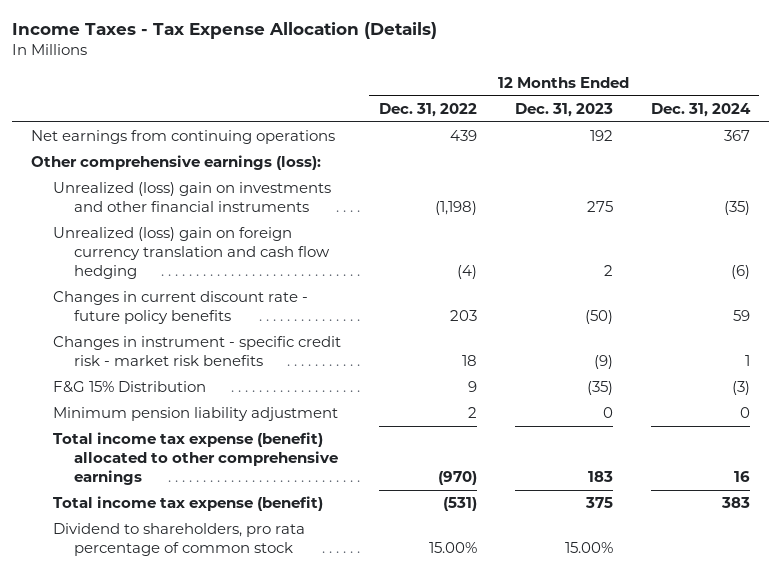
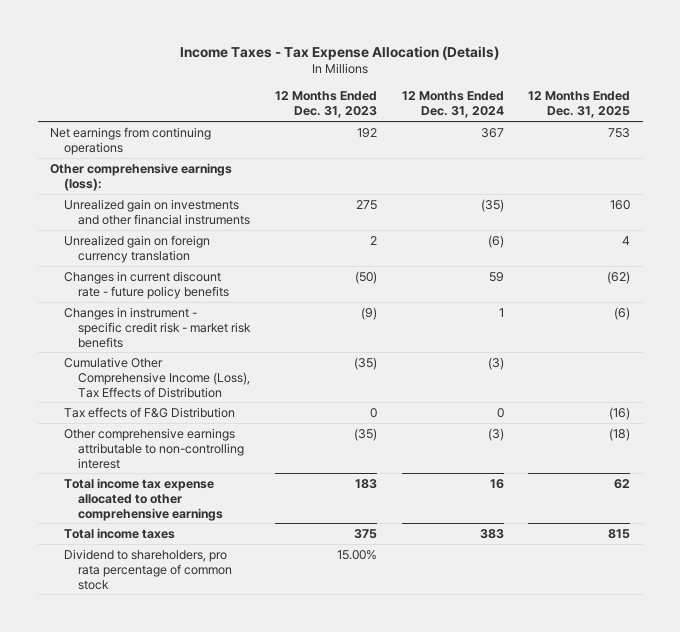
- | 12 Months Ended Dec. 31, 2022 | 12 Months Ended Dec. 31, 2023 | 12 Months Ended Dec. 31, 2024
+ | 12 Months Ended Dec. 31, 2023 | 12 Months Ended Dec. 31, 2024 | 12 Months Ended Dec. 31, 2025
- Unrealized (loss) gain on investments and other financial instruments | (1,198) | 275 | (35)
- Unrealized (loss) gain on foreign currency translation and cash flow hedging | (4) | 2 | (6)
+ Unrealized gain on investments and other financial instruments | 275 | (35) | 160
+ Unrealized gain on foreign currency translation | 2 | (6) | 4
- F&G 15% Distribution | 9 | (35) | (3)
- Minimum pension liability adjustment | 2 | 0 | 0
- Total income tax expense (benefit) allocated to other comprehensive earnings | (970) | 183 | 16
- Total income tax expense (benefit) | (531) | 375 | 383
+ Cumulative Other Comprehensive Income (Loss), Tax Effects of Distribution | (35) | (3) |
+ Tax effects of F&G Distribution | 0 | 0 | (16)
+ Other comprehensive earnings attributable to non-controlling interest | (35) | (3) | (18)
+ Total income tax expense allocated to other comprehensive earnings | 183 | 16 | 62
+ Total income taxes | 375 | 383 | 815

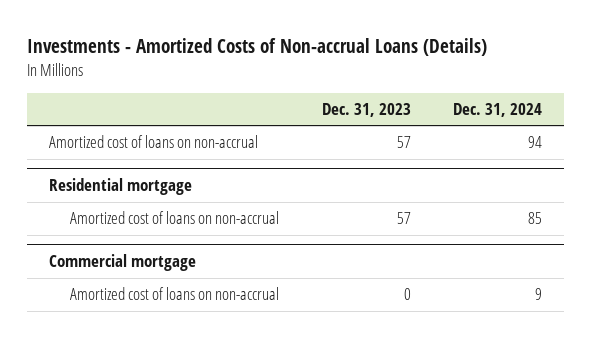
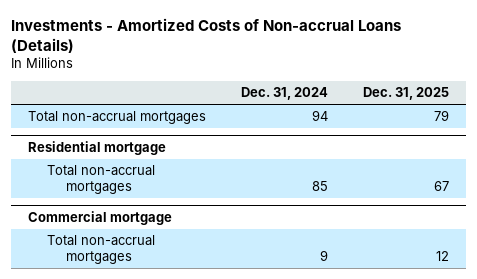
- | Dec. 31, 2023 | Dec. 31, 2024
+ | Dec. 31, 2024 | Dec. 31, 2025
- Amortized cost of loans on non-accrual | 57 | 94
+ Total non-accrual mortgages | 94 | 79
@ Residential mortgage
- Amortized cost of loans on non-accrual | 57 | 85
+ Total non-accrual mortgages | 85 | 67
@ Commercial mortgage
- Amortized cost of loans on non-accrual | 0 | 9
+ Total non-accrual mortgages | 9 | 12

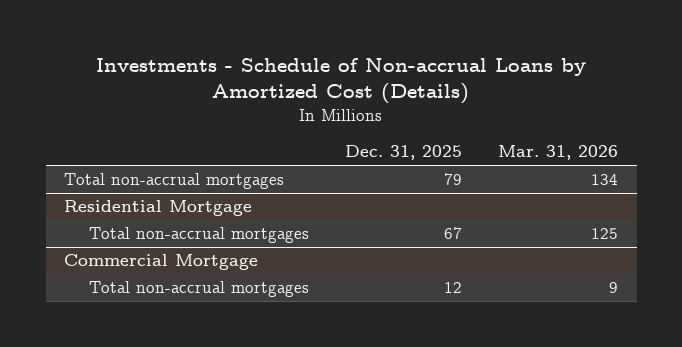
- Investments - Amortized Costs of Non-accrual Loans (Details)
+ Investments - Schedule of Non-accrual Loans by Amortized Cost (Details)
- | Dec. 31, 2024 | Dec. 31, 2025
+ | Dec. 31, 2025 | Mar. 31, 2026
- Residential mortgage
+ Residential Mortgage
- Commercial mortgage
+ Commercial Mortgage

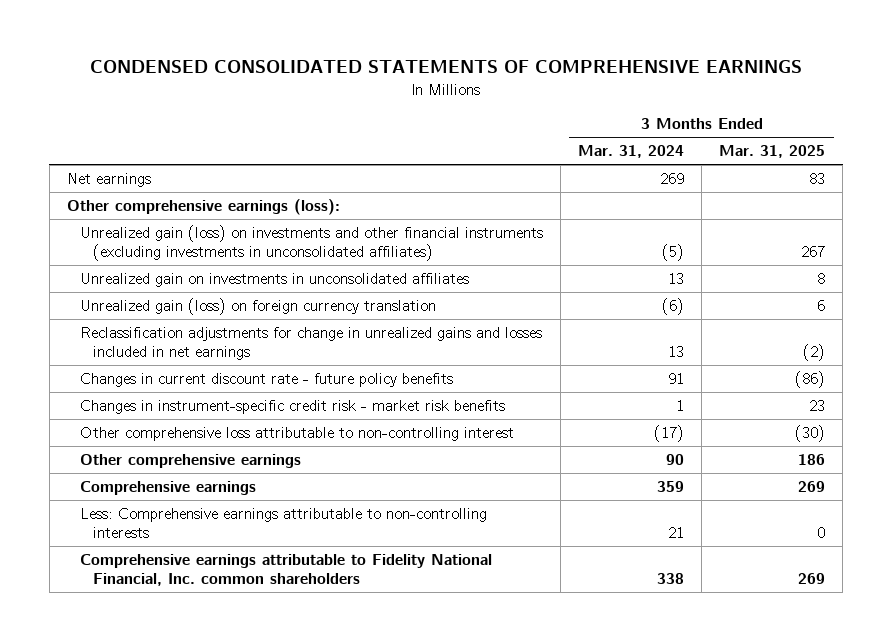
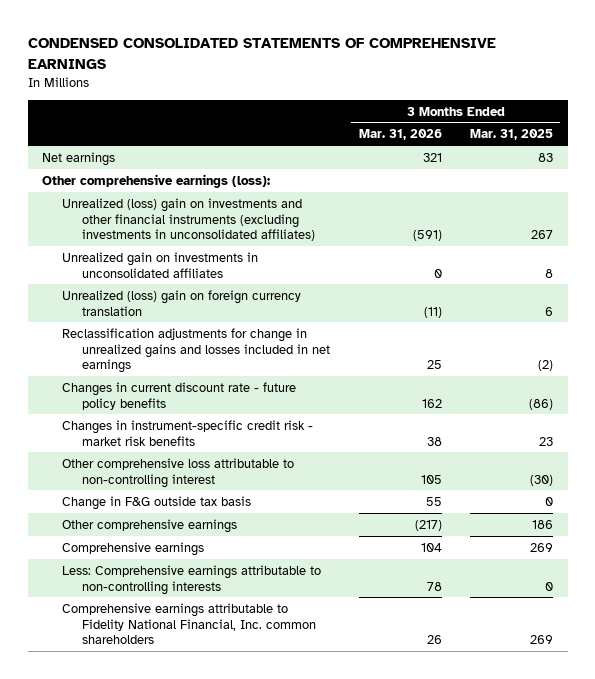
- | 3 Months Ended Mar. 31, 2024 | 3 Months Ended Mar. 31, 2025
+ | 3 Months Ended Mar. 31, 2026 | 3 Months Ended Mar. 31, 2025
- Unrealized gain (loss) on investments and other financial instruments (excluding investments in unconsolidated affiliates) | (5) | 267
+ Unrealized (loss) gain on investments and other financial instruments (excluding investments in unconsolidated affiliates) | (591) | 267
- Unrealized gain (loss) on foreign currency translation | (6) | 6
+ Unrealized (loss) gain on foreign currency translation | (11) | 6
+ Change in F&G outside tax basis | 55 | 0

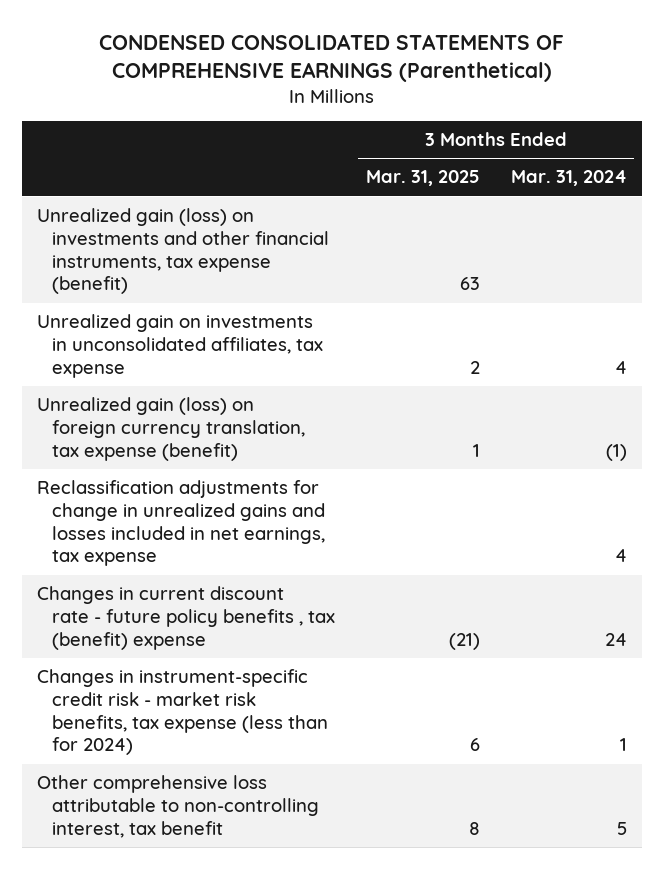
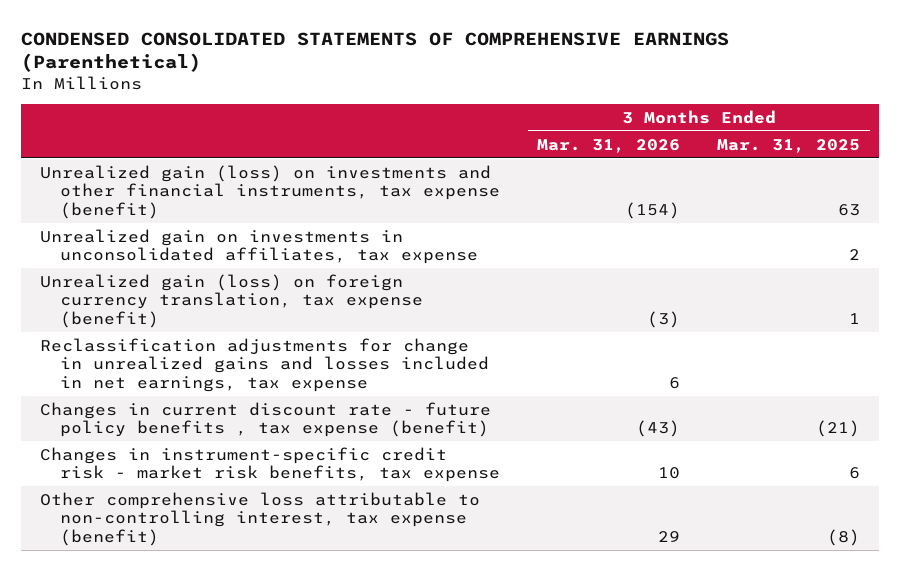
- | 3 Months Ended Mar. 31, 2025 | 3 Months Ended Mar. 31, 2024
+ | 3 Months Ended Mar. 31, 2026 | 3 Months Ended Mar. 31, 2025
- Changes in current discount rate - future policy benefits , tax (benefit) expense | (21) | 24
- Changes in instrument-specific credit risk - market risk benefits, tax expense (less than for 2024) | 6 | 1
- Other comprehensive loss attributable to non-controlling interest, tax benefit | 8 | 5
+ Changes in current discount rate - future policy benefits , tax expense (benefit) | (43) | (21)
+ Changes in instrument-specific credit risk - market risk benefits, tax expense | 10 | 6
+ Other comprehensive loss attributable to non-controlling interest, tax expense (benefit) | 29 | (8)

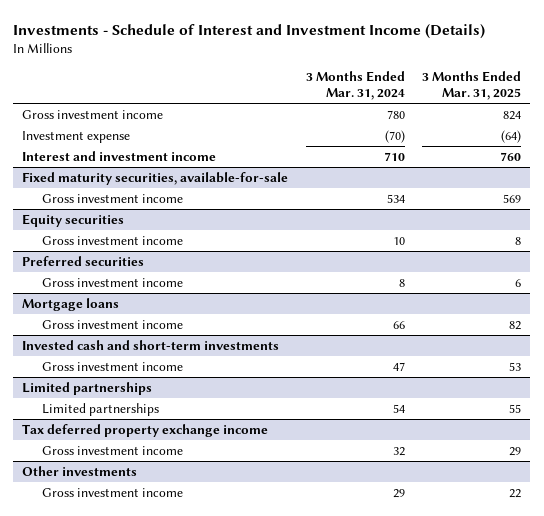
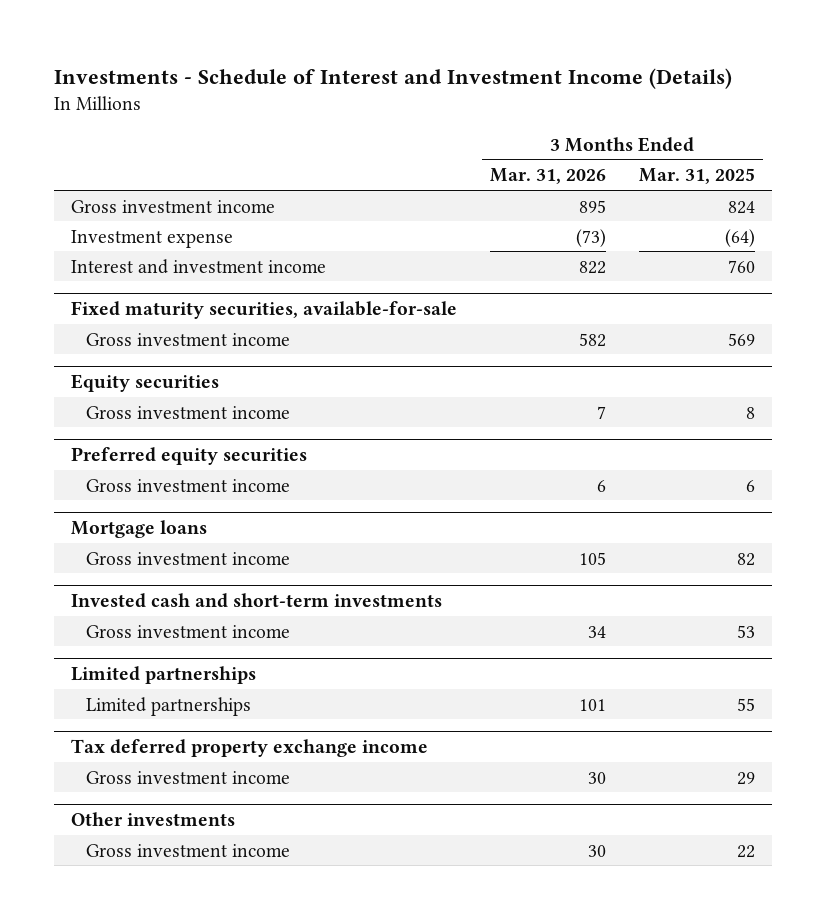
- | 3 Months Ended Mar. 31, 2024 | 3 Months Ended Mar. 31, 2025
+ | 3 Months Ended Mar. 31, 2026 | 3 Months Ended Mar. 31, 2025
- Preferred securities
+ Preferred equity securities

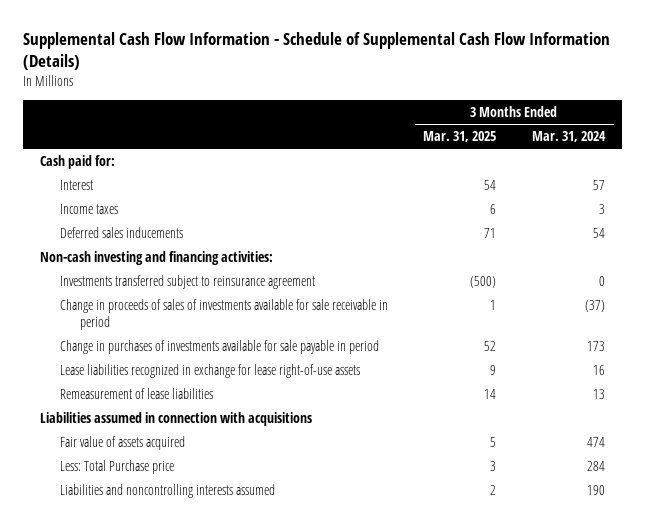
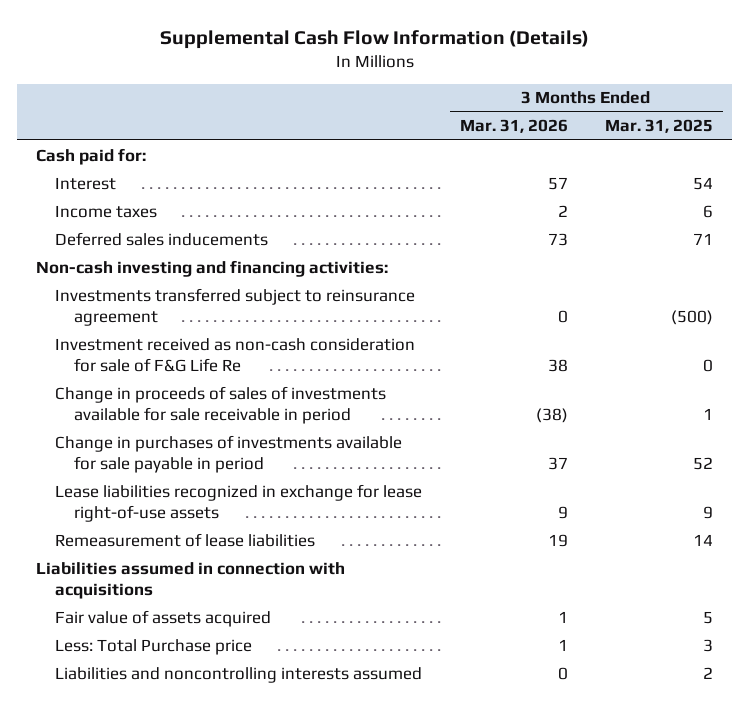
- Supplemental Cash Flow Information - Schedule of Supplemental Cash Flow Information (Details)
+ Supplemental Cash Flow Information (Details)
- | 3 Months Ended Mar. 31, 2025 | 3 Months Ended Mar. 31, 2024
+ | 3 Months Ended Mar. 31, 2026 | 3 Months Ended Mar. 31, 2025
+ Investment received as non-cash consideration for sale of F&G Life Re | 38 | 0

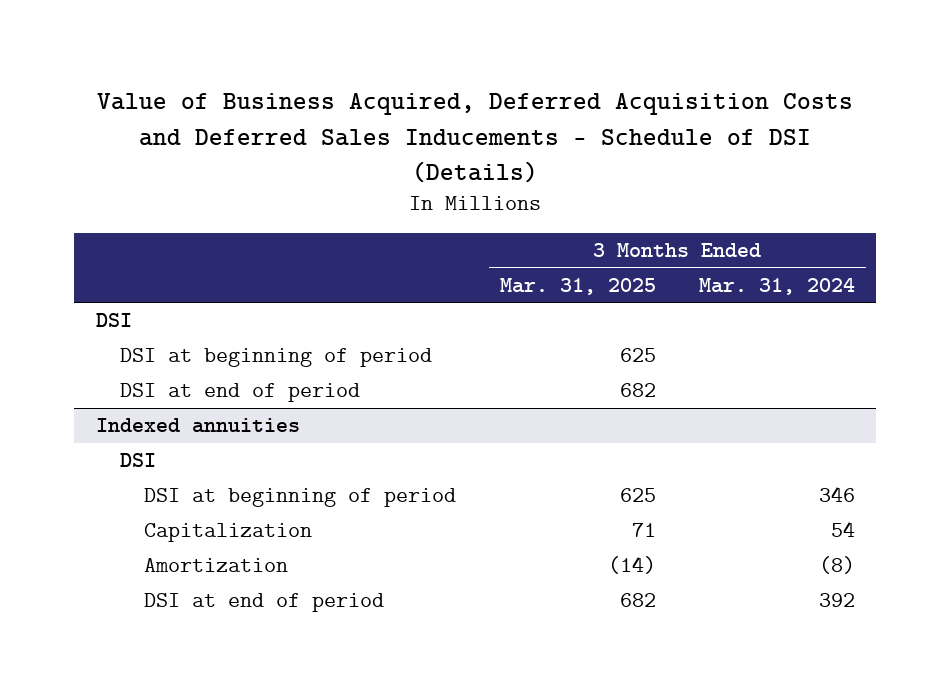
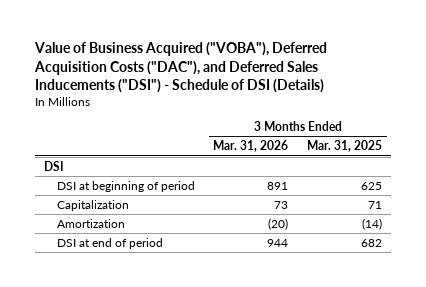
- Value of Business Acquired, Deferred Acquisition Costs and Deferred Sales Inducements - Schedule of DSI (Details)
+ Value of Business Acquired ("VOBA"), Deferred Acquisition Costs ("DAC"), and Deferred Sales Inducements ("DSI") - Schedule of DSI (Details)
- | 3 Months Ended Mar. 31, 2025 | 3 Months Ended Mar. 31, 2024
+ | 3 Months Ended Mar. 31, 2026 | 3 Months Ended Mar. 31, 2025
- DSI at end of period | 682 |
- Indexed annuities
- DSI
- DSI at beginning of period | 625 | 346

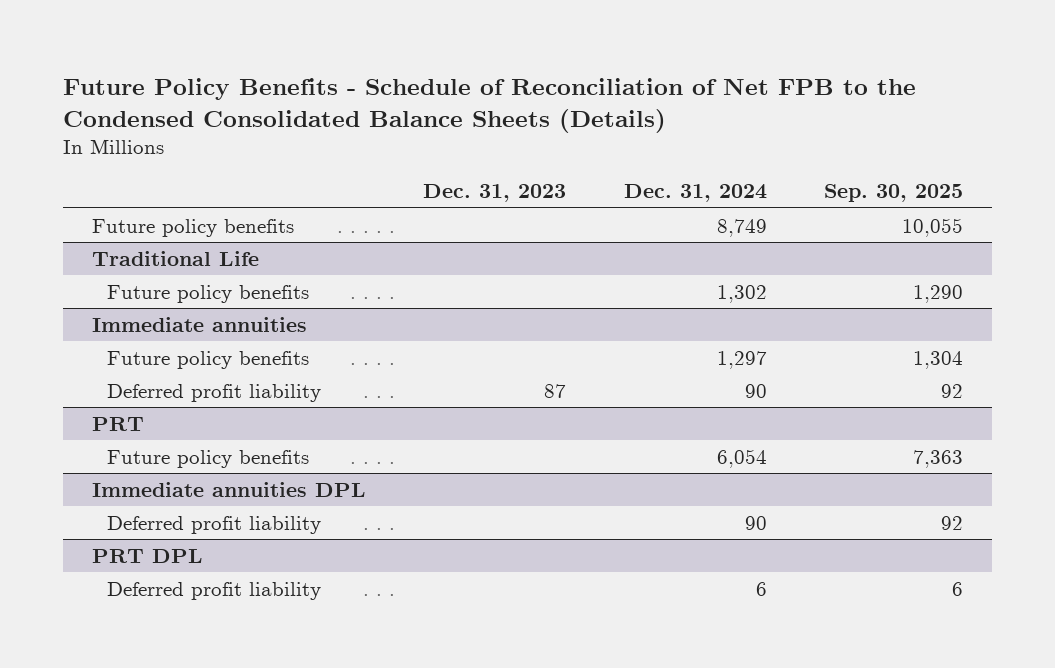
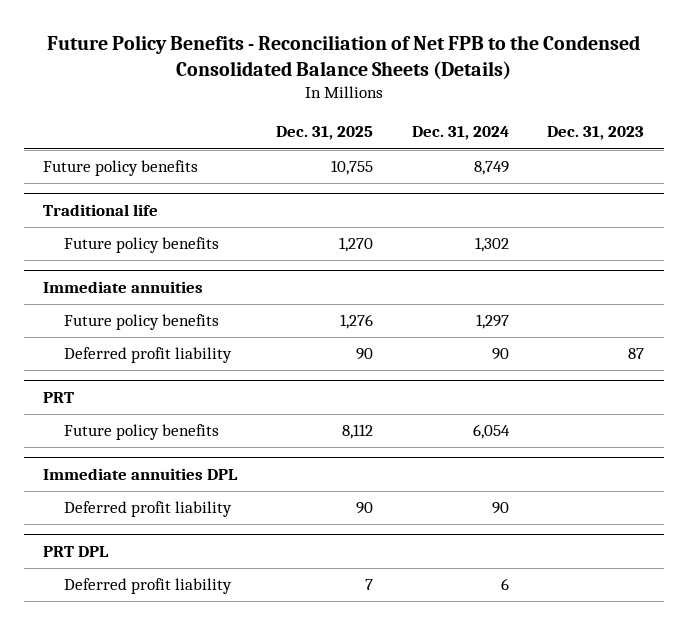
- Future Policy Benefits - Schedule of Reconciliation of Net FPB to the Condensed Consolidated Balance Sheets (Details)
+ Future Policy Benefits - Reconciliation of Net FPB to the Condensed Consolidated Balance Sheets (Details)
- | Dec. 31, 2023 | Dec. 31, 2024 | Sep. 30, 2025
+ | Dec. 31, 2025 | Dec. 31, 2024 | Dec. 31, 2023
- Traditional Life
+ Traditional life

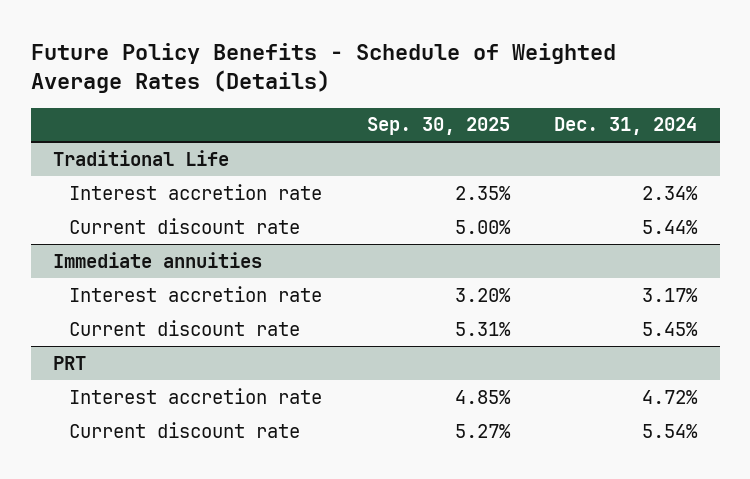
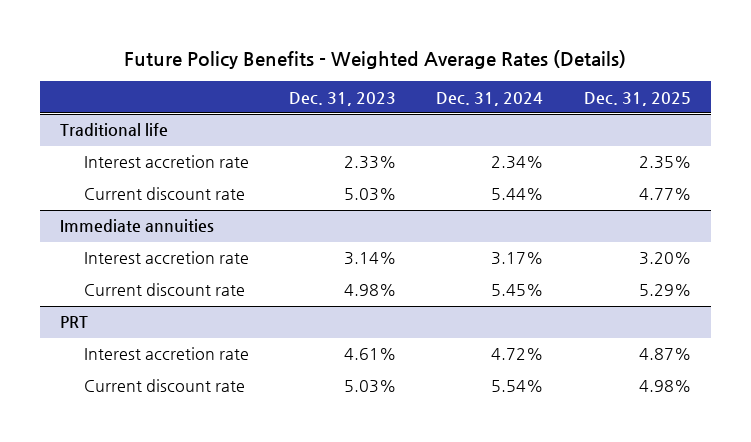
- Future Policy Benefits - Schedule of Weighted Average Rates (Details)
+ Future Policy Benefits - Weighted Average Rates (Details)
- | Sep. 30, 2025 | Dec. 31, 2024
+ | Dec. 31, 2023 | Dec. 31, 2024 | Dec. 31, 2025
- Traditional Life
+ Traditional life

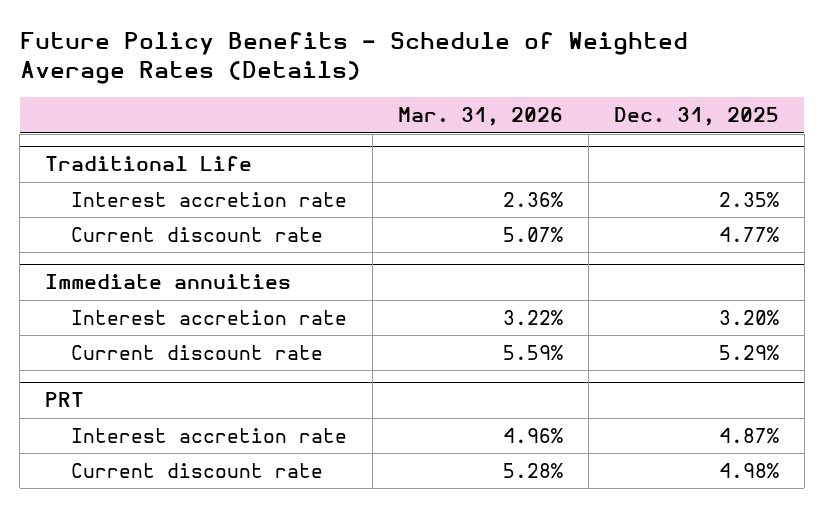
- Future Policy Benefits - Weighted Average Rates (Details)
+ Future Policy Benefits - Schedule of Weighted Average Rates (Details)
- | Dec. 31, 2023 | Dec. 31, 2024 | Dec. 31, 2025
+ | Mar. 31, 2026 | Dec. 31, 2025
- Traditional life
+ Traditional Life

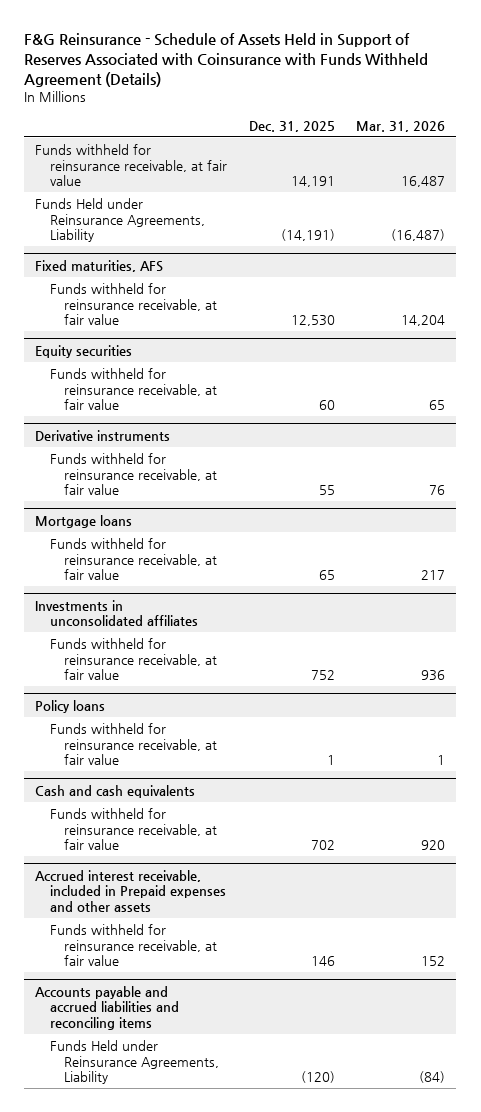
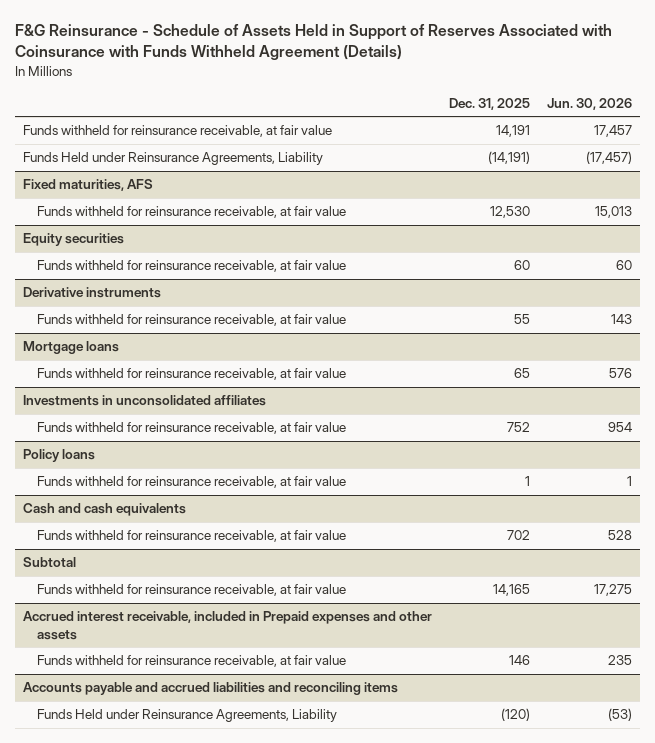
- | Dec. 31, 2025 | Mar. 31, 2026
+ | Dec. 31, 2025 | Jun. 30, 2026
+ Subtotal
+ Funds withheld for reinsurance receivable, at fair value | 14,165 | 17,275

